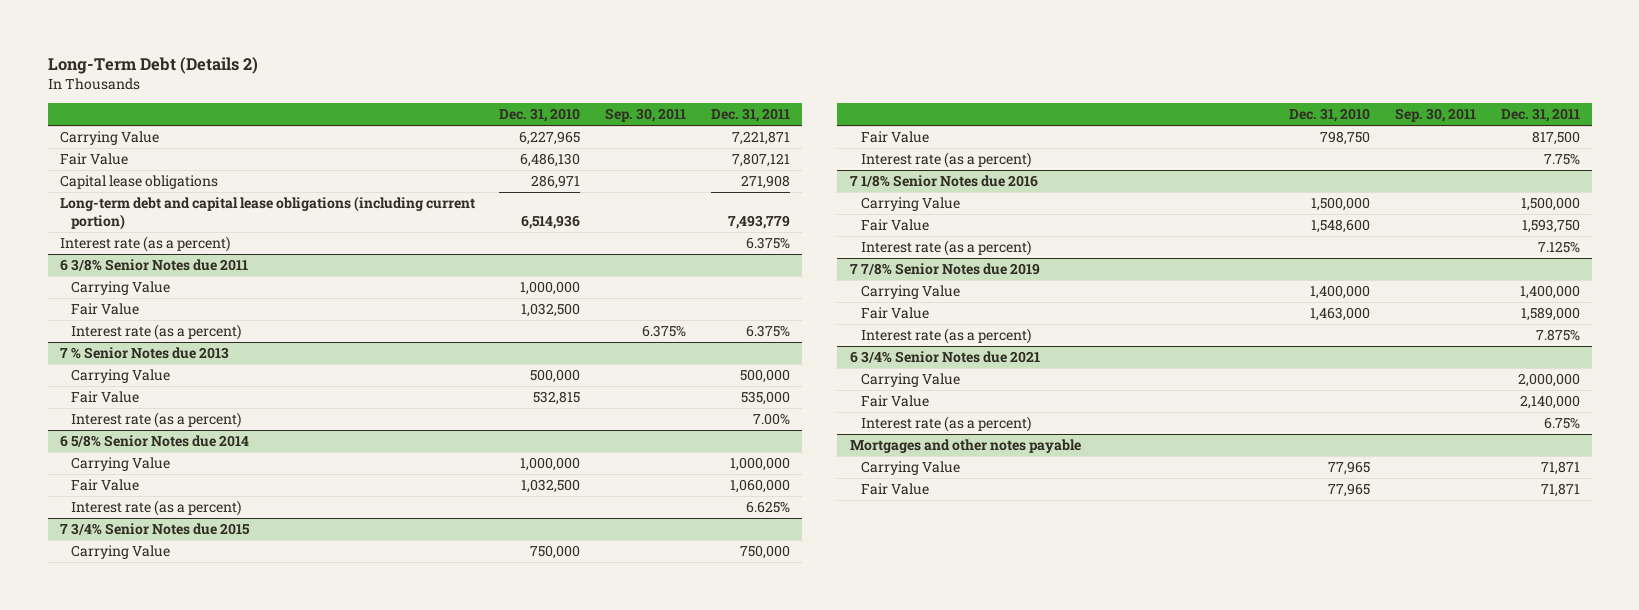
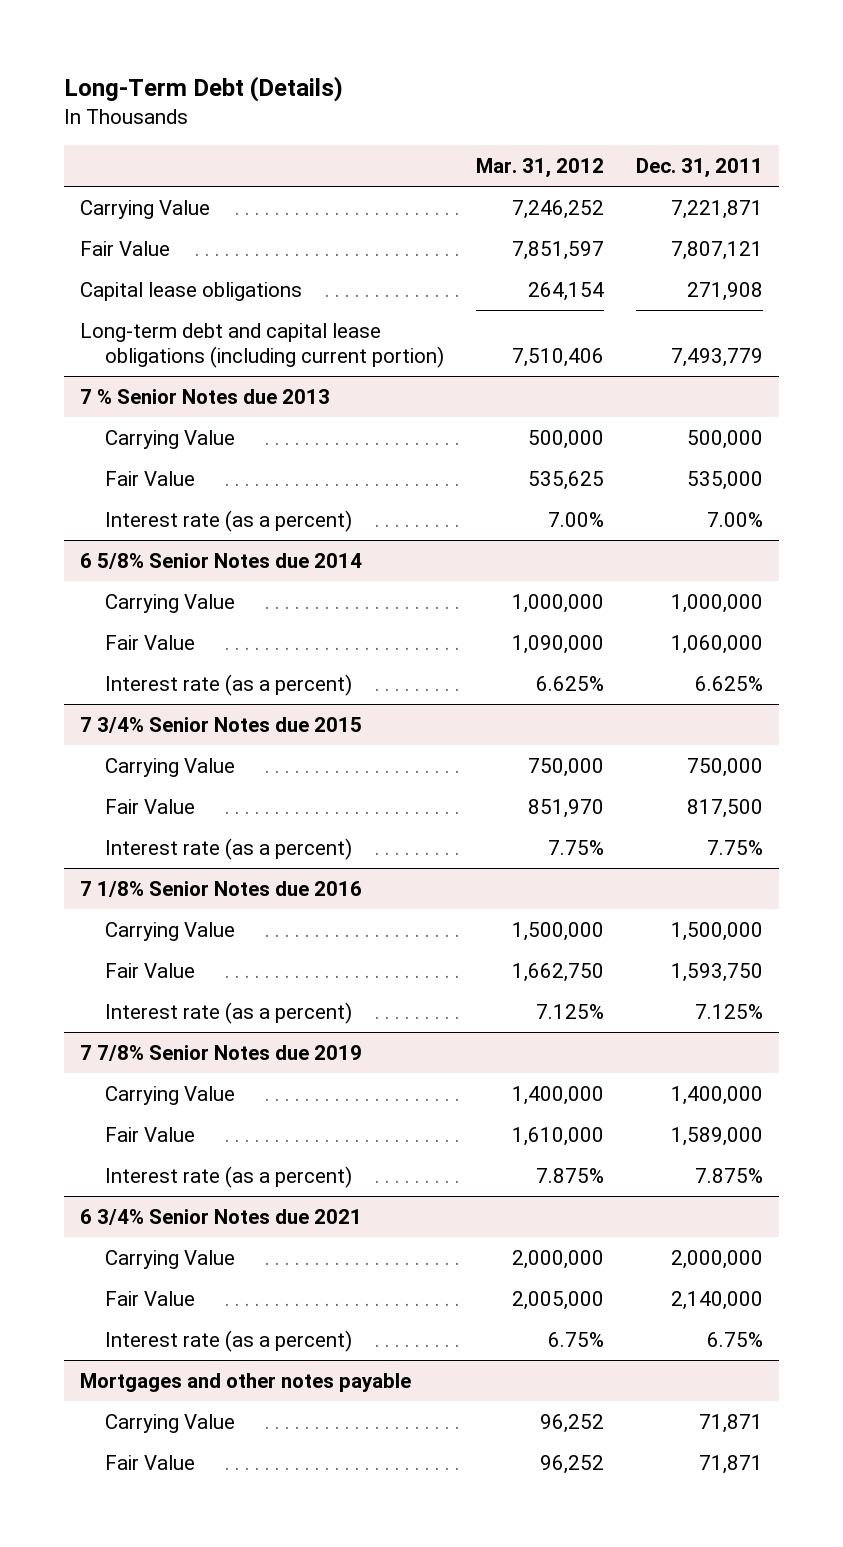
- Long-Term Debt (Details 2)
+ Long-Term Debt (Details)
- | Dec. 31, 2010 | Sep. 30, 2011 | Dec. 31, 2011
+ | Mar. 31, 2012 | Dec. 31, 2011
- Interest rate (as a percent) | | | 6.375%
- 6 3/8% Senior Notes due 2011
- Carrying Value | 1,000,000 | |
- Fair Value | 1,032,500 | |
- Interest rate (as a percent) | | 6.375% | 6.375%

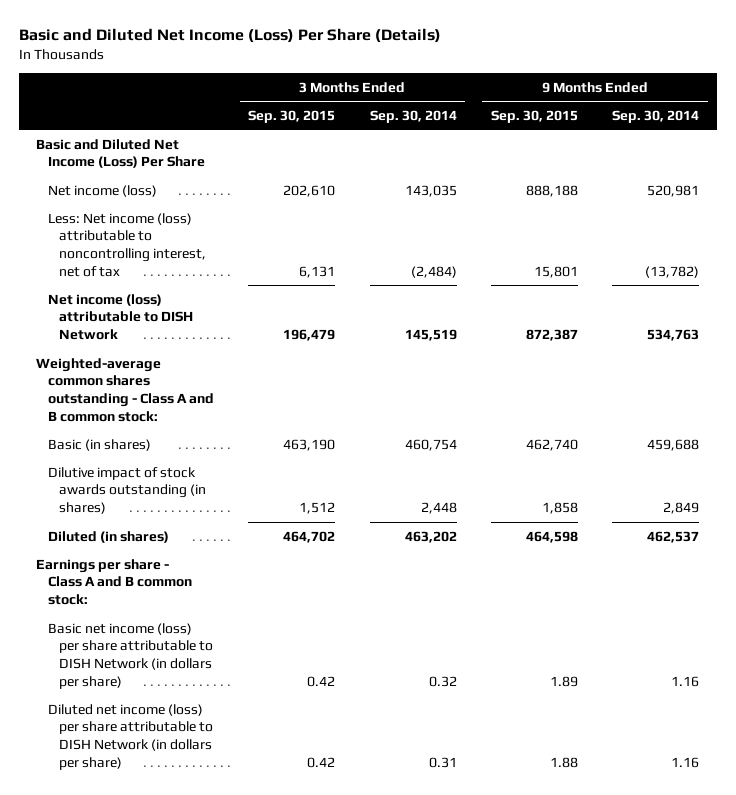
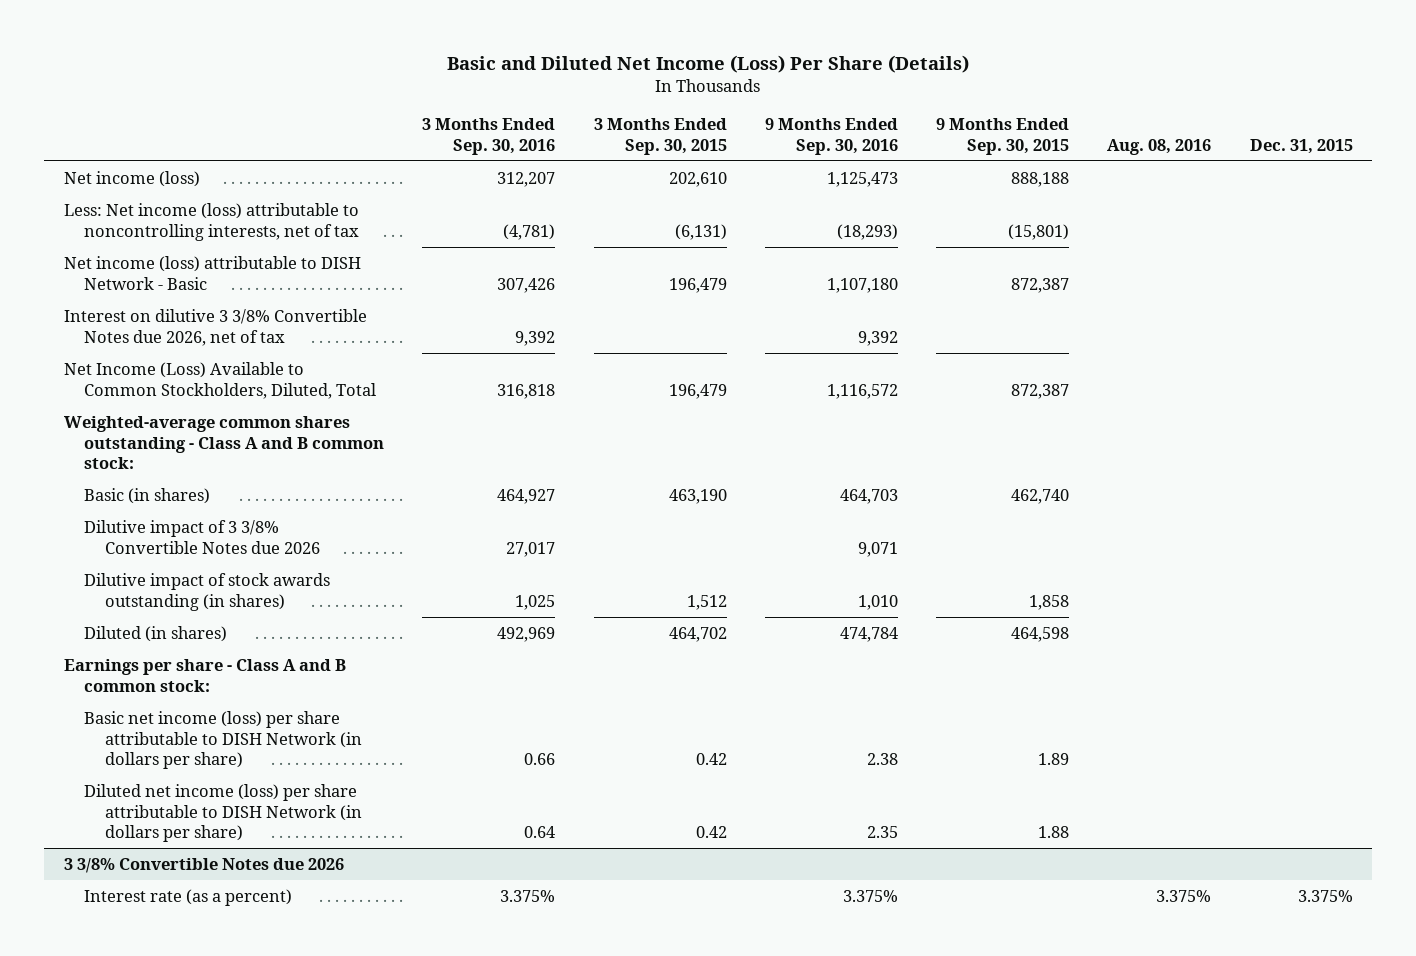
- | 3 Months Ended Sep. 30, 2015 | 3 Months Ended Sep. 30, 2014 | 9 Months Ended Sep. 30, 2015 | 9 Months Ended Sep. 30, 2014
+ | 3 Months Ended Sep. 30, 2016 | 3 Months Ended Sep. 30, 2015 | 9 Months Ended Sep. 30, 2016 | 9 Months Ended Sep. 30, 2015 | Aug. 08, 2016 | Dec. 31, 2015
- Basic and Diluted Net Income (Loss) Per Share
- Less: Net income (loss) attributable to noncontrolling interest, net of tax | 6,131 | (2,484) | 15,801 | (13,782)
- Net income (loss) attributable to DISH Network | 196,479 | 145,519 | 872,387 | 534,763
+ Less: Net income (loss) attributable to noncontrolling interests, net of tax | (4,781) | (6,131) | (18,293) | (15,801) | |
+ Net income (loss) attributable to DISH Network - Basic | 307,426 | 196,479 | 1,107,180 | 872,387 | |
+ Interest on dilutive 3 3/8% Convertible Notes due 2026, net of tax | 9,392 | | 9,392 | | |
+ Net Income (Loss) Available to Common Stockholders, Diluted, Total | 316,818 | 196,479 | 1,116,572 | 872,387 | |
+ Dilutive impact of 3 3/8% Convertible Notes due 2026 | 27,017 | | 9,071 | | |
+ 3 3/8% Convertible Notes due 2026
+ Interest rate (as a percent) | 3.375% | | 3.375% | | 3.375% | 3.375%

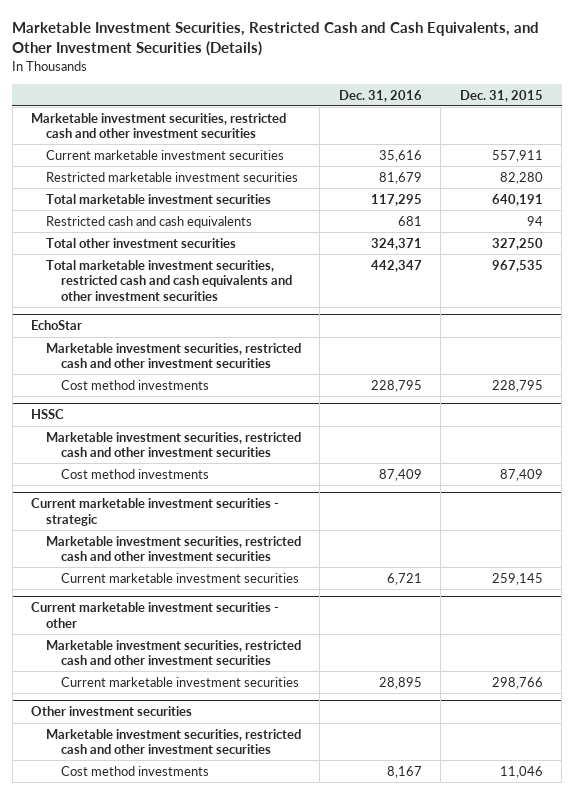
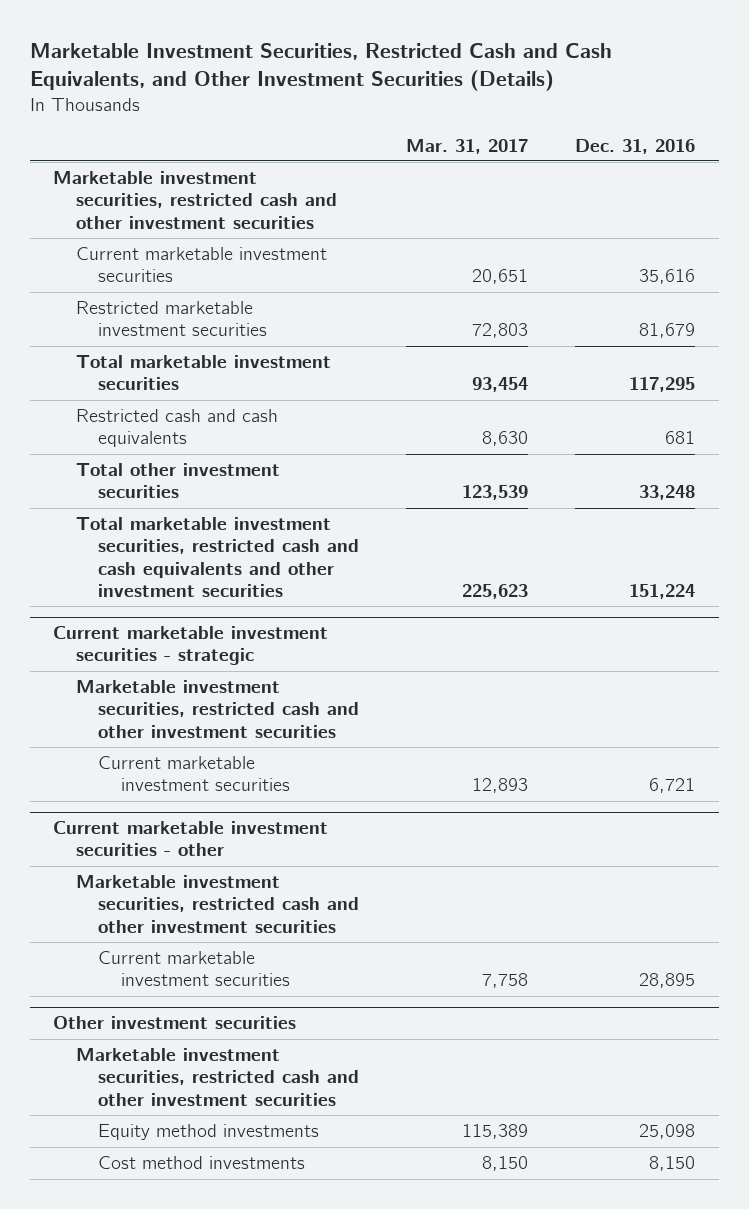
- | Dec. 31, 2016 | Dec. 31, 2015
+ | Mar. 31, 2017 | Dec. 31, 2016
- Total other investment securities | 324,371 | 327,250
- Total marketable investment securities, restricted cash and cash equivalents and other investment securities | 442,347 | 967,535
- EchoStar
- Marketable investment securities, restricted cash and other investment securities
- Cost method investments | 228,795 | 228,795
- HSSC
- Marketable investment securities, restricted cash and other investment securities
- Cost method investments | 87,409 | 87,409
+ Total other investment securities | 123,539 | 33,248
+ Total marketable investment securities, restricted cash and cash equivalents and other investment securities | 225,623 | 151,224
@ Other investment securities
- Cost method investments | 8,167 | 11,046
+ Equity method investments | 115,389 | 25,098
+ Cost method investments | 8,150 | 8,150

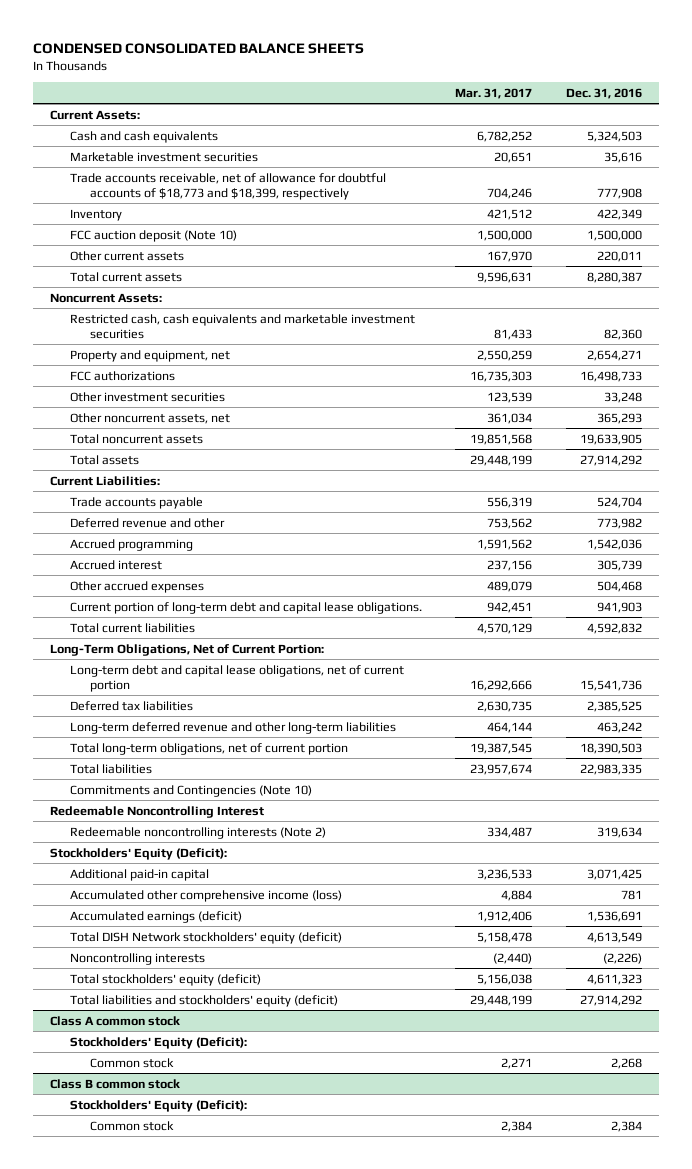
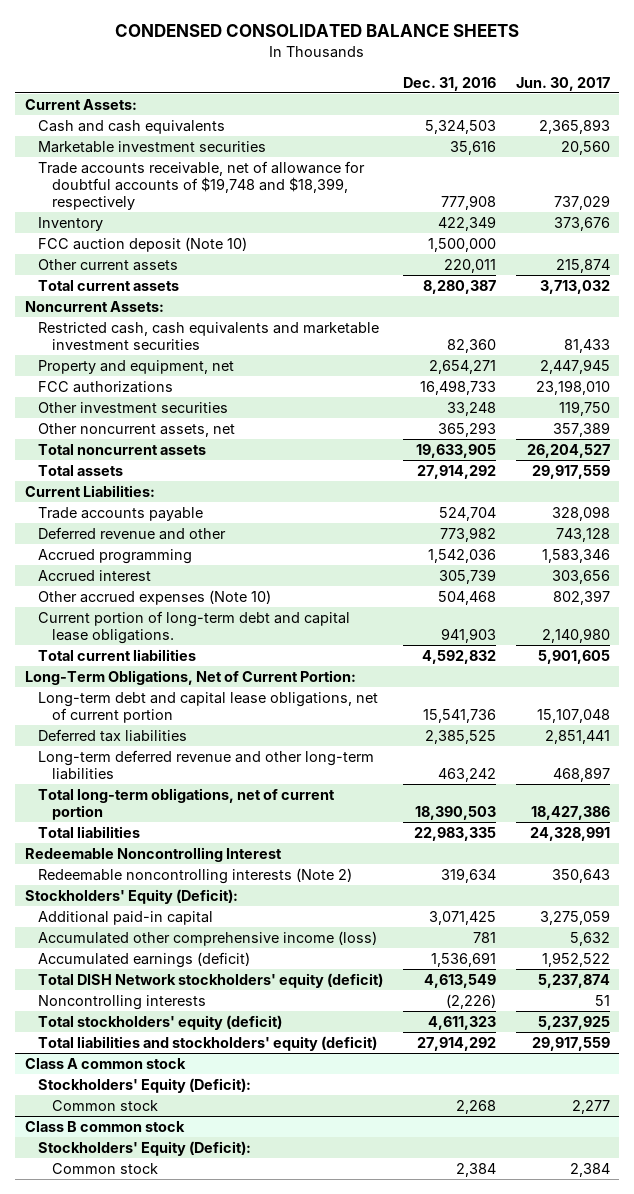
- | Mar. 31, 2017 | Dec. 31, 2016
+ | Dec. 31, 2016 | Jun. 30, 2017
- Trade accounts receivable, net of allowance for doubtful accounts of $18,773 and $18,399, respectively | 704,246 | 777,908
+ Trade accounts receivable, net of allowance for doubtful accounts of $19,748 and $18,399, respectively | 777,908 | 737,029
- Other accrued expenses | 489,079 | 504,468
+ Other accrued expenses (Note 10) | 504,468 | 802,397
- Commitments and Contingencies (Note 10)

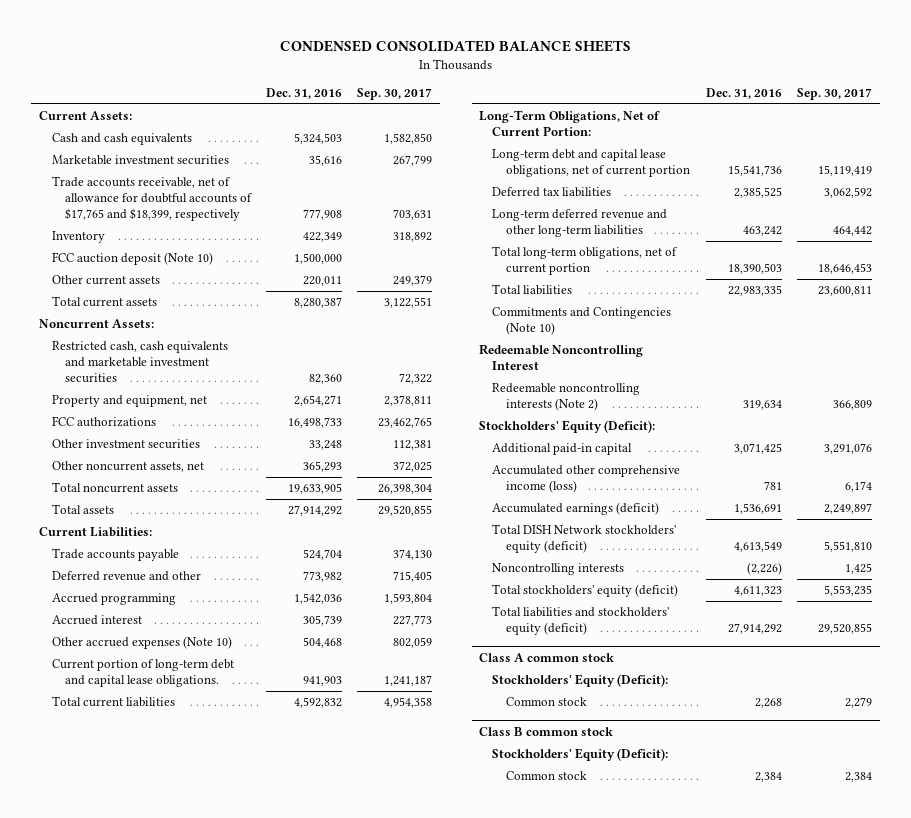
- | Dec. 31, 2016 | Jun. 30, 2017
+ | Dec. 31, 2016 | Sep. 30, 2017
- Trade accounts receivable, net of allowance for doubtful accounts of $19,748 and $18,399, respectively | 777,908 | 737,029
+ Trade accounts receivable, net of allowance for doubtful accounts of $17,765 and $18,399, respectively | 777,908 | 703,631
+ Commitments and Contingencies (Note 10)

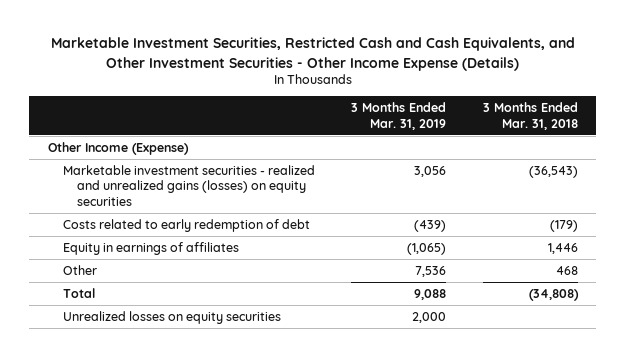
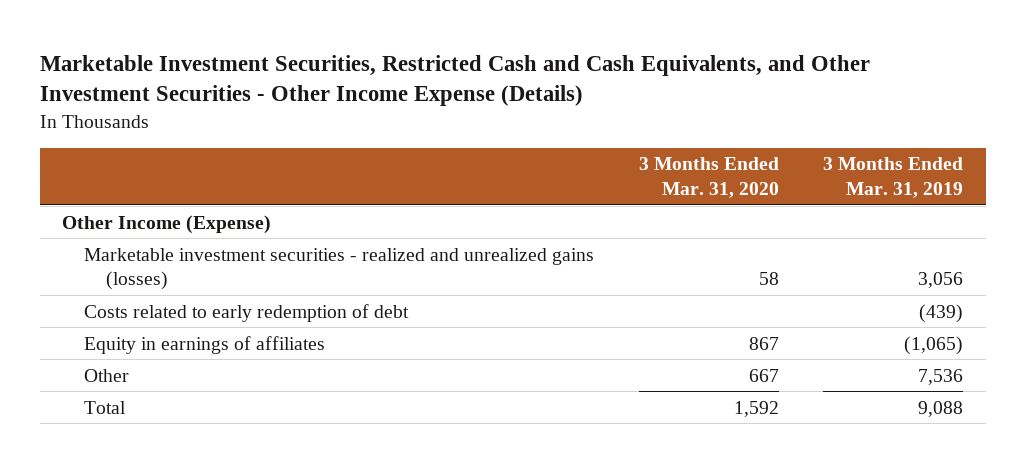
- | 3 Months Ended Mar. 31, 2019 | 3 Months Ended Mar. 31, 2018
+ | 3 Months Ended Mar. 31, 2020 | 3 Months Ended Mar. 31, 2019
- Marketable investment securities - realized and unrealized gains (losses) on equity securities | 3,056 | (36,543)
+ Marketable investment securities - realized and unrealized gains (losses) | 58 | 3,056
- Unrealized losses on equity securities | 2,000 |

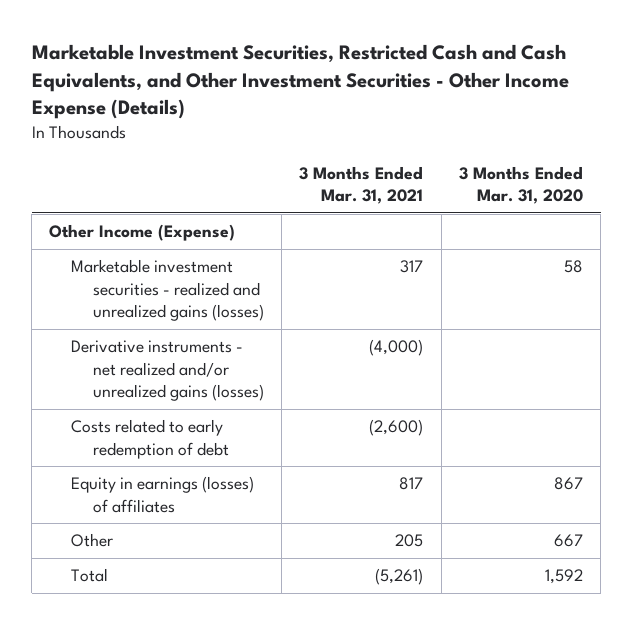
- | 3 Months Ended Mar. 31, 2020 | 3 Months Ended Mar. 31, 2019
+ | 3 Months Ended Mar. 31, 2021 | 3 Months Ended Mar. 31, 2020
+ Derivative instruments - net realized and/or unrealized gains (losses) | (4,000) |
- Equity in earnings of affiliates | 867 | (1,065)
+ Equity in earnings (losses) of affiliates | 817 | 867

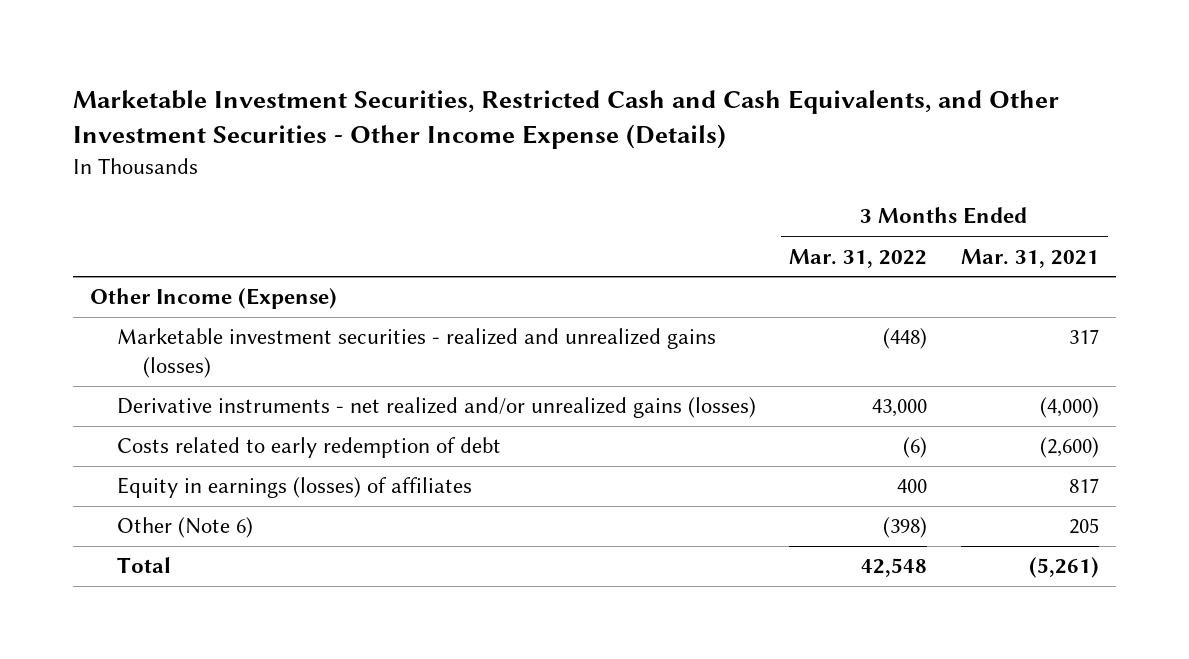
- | 3 Months Ended Mar. 31, 2021 | 3 Months Ended Mar. 31, 2020
+ | 3 Months Ended Mar. 31, 2022 | 3 Months Ended Mar. 31, 2021
- Other | 205 | 667
+ Other (Note 6) | (398) | 205

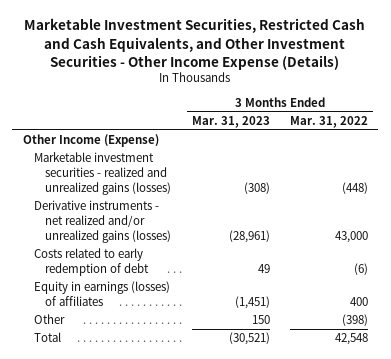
- | 3 Months Ended Mar. 31, 2022 | 3 Months Ended Mar. 31, 2021
+ | 3 Months Ended Mar. 31, 2023 | 3 Months Ended Mar. 31, 2022
- Other (Note 6) | (398) | 205
+ Other | 150 | (398)

